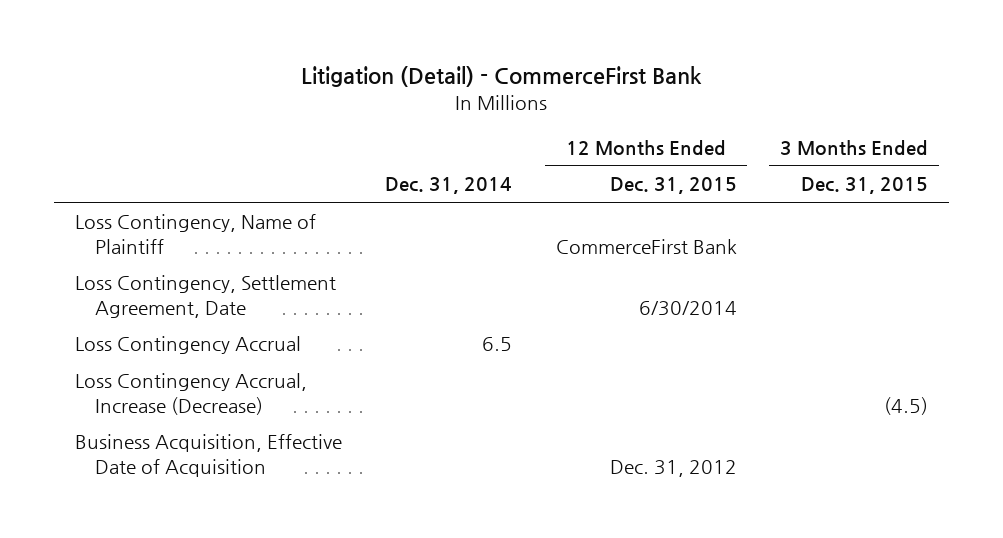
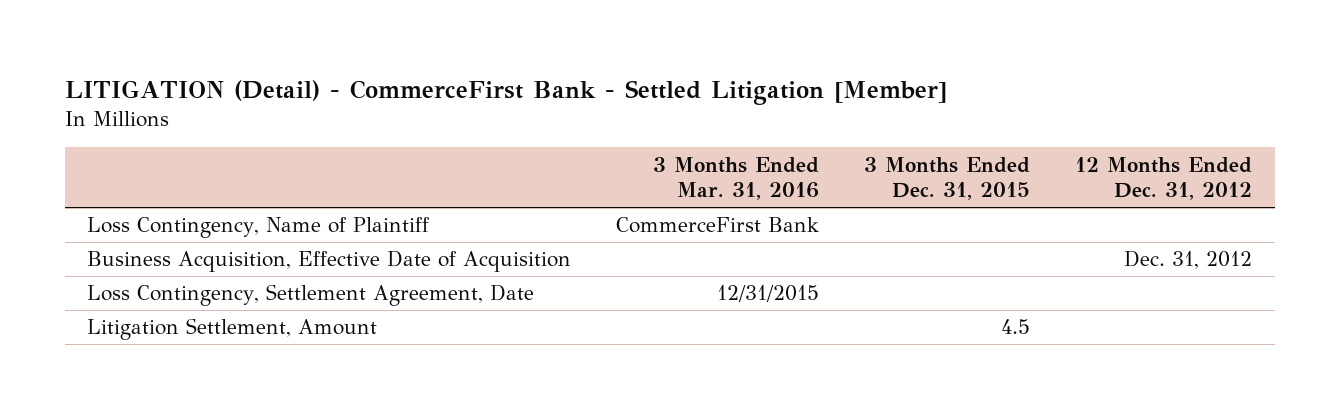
- Litigation (Detail) - CommerceFirst Bank
+ LITIGATION (Detail) - CommerceFirst Bank - Settled Litigation [Member]
- | Dec. 31, 2014 | 12 Months Ended Dec. 31, 2015 | 3 Months Ended Dec. 31, 2015
+ | 3 Months Ended Mar. 31, 2016 | 3 Months Ended Dec. 31, 2015 | 12 Months Ended Dec. 31, 2012
- Loss Contingency Accrual | 6.5 | |
- Loss Contingency Accrual, Increase (Decrease) | | | (4.5)
moved down: Loss Contingency, Settlement Agreement, Date | 12/31/2015 | |
+ Litigation Settlement, Amount | | 4.5 |

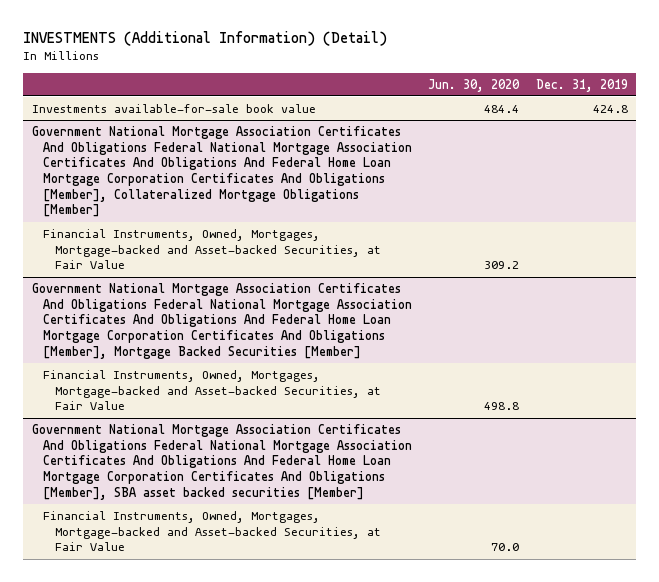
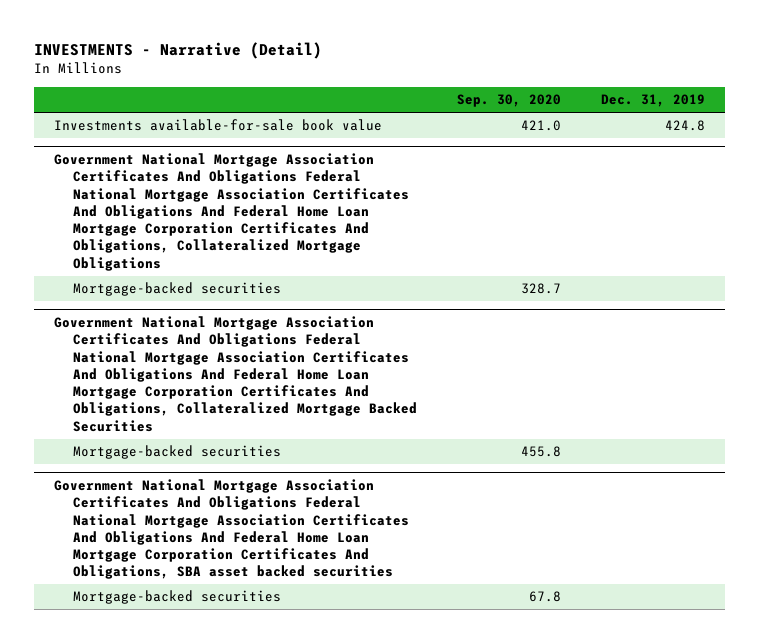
- INVESTMENTS (Additional Information) (Detail)
+ INVESTMENTS - Narrative (Detail)
- | Jun. 30, 2020 | Dec. 31, 2019
+ | Sep. 30, 2020 | Dec. 31, 2019
- Government National Mortgage Association Certificates And Obligations Federal National Mortgage Association Certificates And Obligations And Federal Home Loan Mortgage Corporation Certificates And Obligations [Member], Collateralized Mortgage Obligations [Member]
- Financial Instruments, Owned, Mortgages, Mortgage-backed and Asset-backed Securities, at Fair Value | 309.2 |
- Government National Mortgage Association Certificates And Obligations Federal National Mortgage Association Certificates And Obligations And Federal Home Loan Mortgage Corporation Certificates And Obligations [Member], Mortgage Backed Securities [Member]
- Financial Instruments, Owned, Mortgages, Mortgage-backed and Asset-backed Securities, at Fair Value | 498.8 |
- Government National Mortgage Association Certificates And Obligations Federal National Mortgage Association Certificates And Obligations And Federal Home Loan Mortgage Corporation Certificates And Obligations [Member], SBA asset backed securities [Member]
- Financial Instruments, Owned, Mortgages, Mortgage-backed and Asset-backed Securities, at Fair Value | 70.0 |
+ Government National Mortgage Association Certificates And Obligations Federal National Mortgage Association Certificates And Obligations And Federal Home Loan Mortgage Corporation Certificates And Obligations, Collateralized Mortgage Obligations
+ Mortgage-backed securities | 328.7 |
+ Government National Mortgage Association Certificates And Obligations Federal National Mortgage Association Certificates And Obligations And Federal Home Loan Mortgage Corporation Certificates And Obligations, Collateralized Mortgage Backed Securities
+ Mortgage-backed securities | 455.8 |
+ Government National Mortgage Association Certificates And Obligations Federal National Mortgage Association Certificates And Obligations And Federal Home Loan Mortgage Corporation Certificates And Obligations, SBA asset backed securities
+ Mortgage-backed securities | 67.8 |

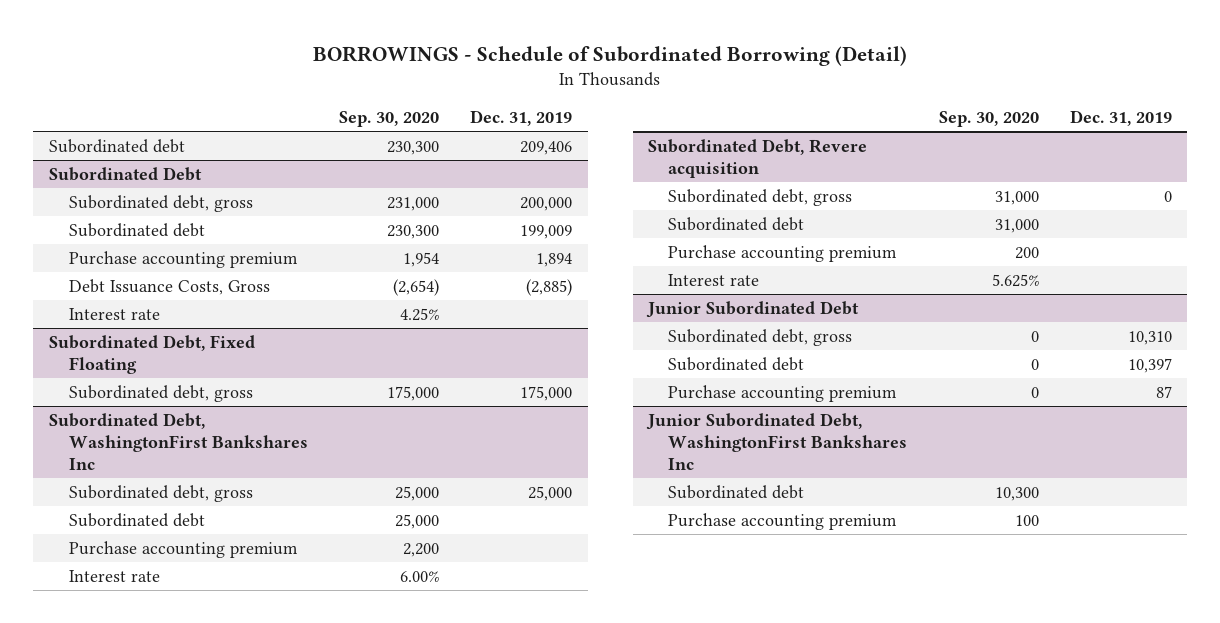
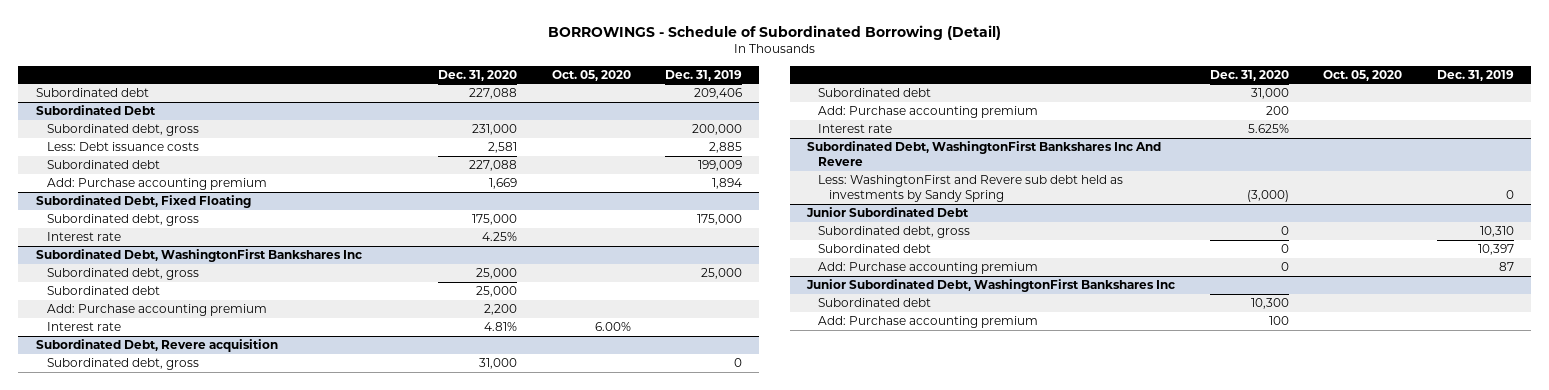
- | Sep. 30, 2020 | Dec. 31, 2019
+ | Dec. 31, 2020 | Oct. 05, 2020 | Dec. 31, 2019
@ Subordinated Debt
+ Less: Debt issuance costs | 2,581 | | 2,885
- Purchase accounting premium | 1,954 | 1,894
- Debt Issuance Costs, Gross | (2,654) | (2,885)
- Interest rate | 4.25% |
+ Add: Purchase accounting premium | 1,669 | | 1,894
@ Subordinated Debt, Fixed Floating
+ Interest rate | 4.25% | |
@ Subordinated Debt, WashingtonFirst Bankshares Inc
- Purchase accounting premium | 2,200 |
+ Add: Purchase accounting premium | 2,200 | |
@ Subordinated Debt, Revere acquisition
- Purchase accounting premium | 200 |
+ Add: Purchase accounting premium | 200 | |
+ Subordinated Debt, WashingtonFirst Bankshares Inc And Revere
+ Less: WashingtonFirst and Revere sub debt held as investments by Sandy Spring | (3,000) | | 0
@ Junior Subordinated Debt
- Purchase accounting premium | 0 | 87
+ Add: Purchase accounting premium | 0 | | 87
@ Junior Subordinated Debt, WashingtonFirst Bankshares Inc
- Purchase accounting premium | 100 |
+ Add: Purchase accounting premium | 100 | |

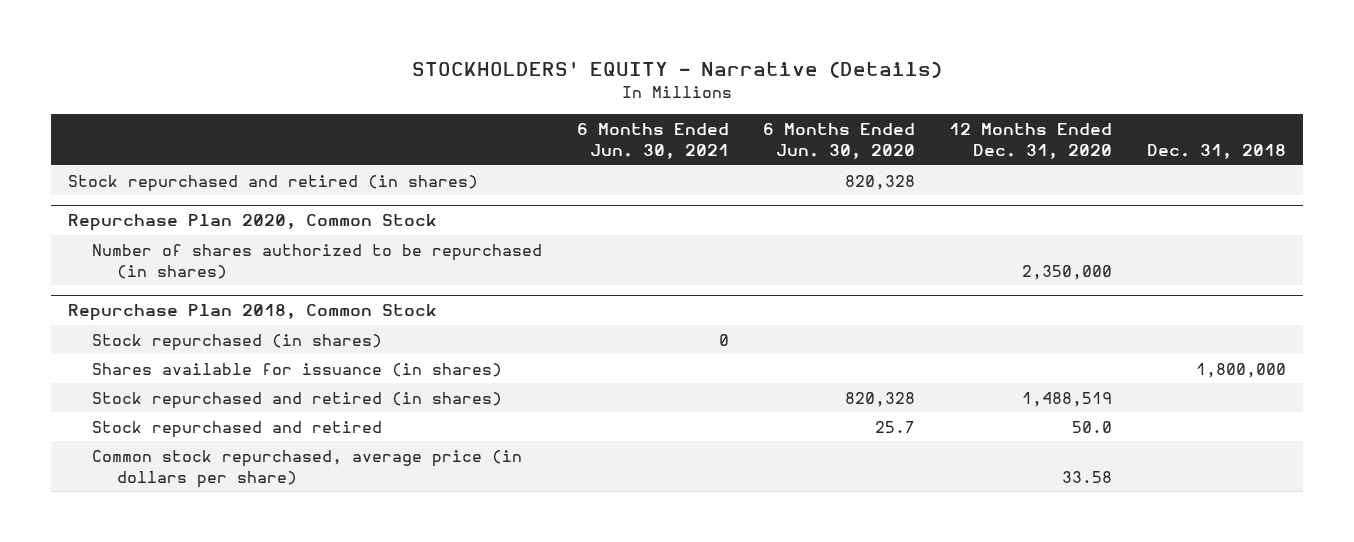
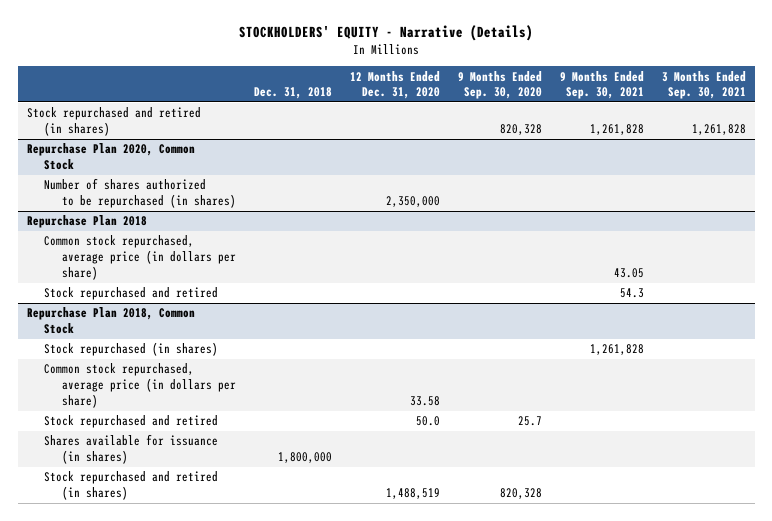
- | 6 Months Ended Jun. 30, 2021 | 6 Months Ended Jun. 30, 2020 | 12 Months Ended Dec. 31, 2020 | Dec. 31, 2018
+ | Dec. 31, 2018 | 12 Months Ended Dec. 31, 2020 | 9 Months Ended Sep. 30, 2020 | 9 Months Ended Sep. 30, 2021 | 3 Months Ended Sep. 30, 2021
+ Repurchase Plan 2018
+ Common stock repurchased, average price (in dollars per share) | | | | 43.05 |
+ Stock repurchased and retired | | | | 54.3 |
@ Repurchase Plan 2018, Common Stock
moved up: Common stock repurchased, average price (in dollars per share) | | 33.58 | | |
moved up: Stock repurchased and retired | | 50.0 | 25.7 | |

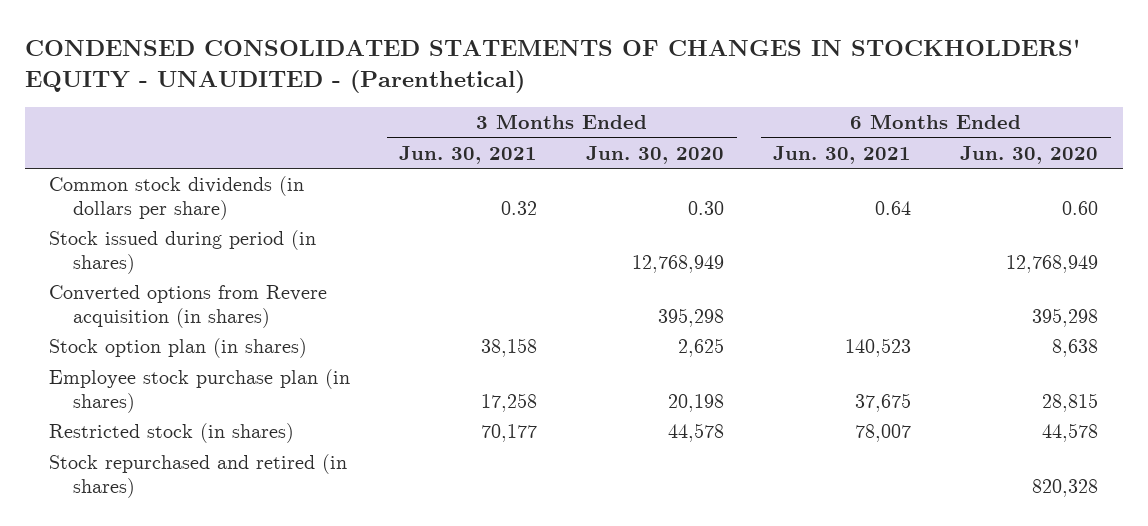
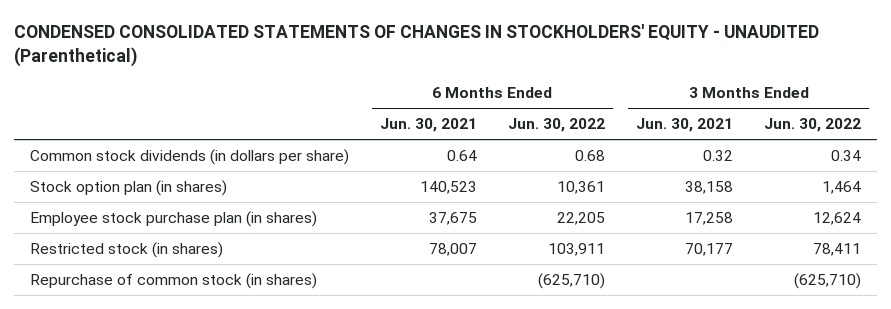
- CONDENSED CONSOLIDATED STATEMENTS OF CHANGES IN STOCKHOLDERS' EQUITY - UNAUDITED - (Parenthetical)
+ CONDENSED CONSOLIDATED STATEMENTS OF CHANGES IN STOCKHOLDERS' EQUITY - UNAUDITED (Parenthetical)
- | 3 Months Ended Jun. 30, 2021 | 3 Months Ended Jun. 30, 2020 | 6 Months Ended Jun. 30, 2021 | 6 Months Ended Jun. 30, 2020
+ | 6 Months Ended Jun. 30, 2021 | 6 Months Ended Jun. 30, 2022 | 3 Months Ended Jun. 30, 2021 | 3 Months Ended Jun. 30, 2022
- Stock issued during period (in shares) | | 12,768,949 | | 12,768,949
- Converted options from Revere acquisition (in shares) | | 395,298 | | 395,298
- Stock repurchased and retired (in shares) | | | | 820,328
+ Repurchase of common stock (in shares) | | (625,710) | | (625,710)

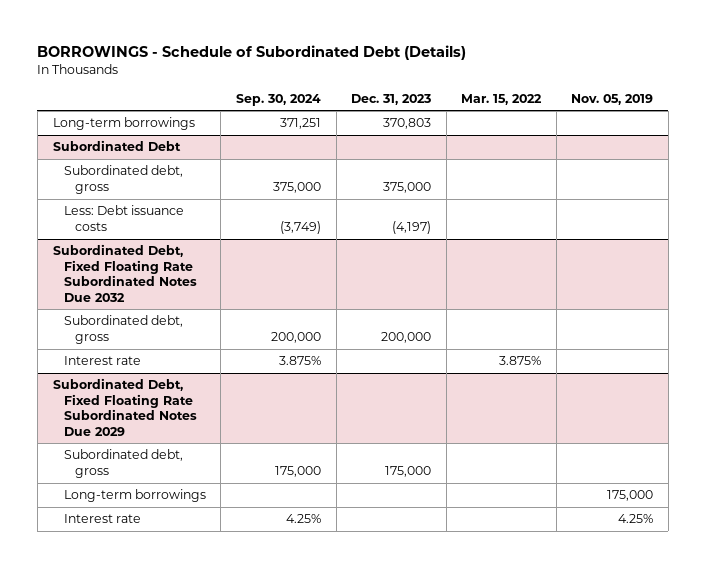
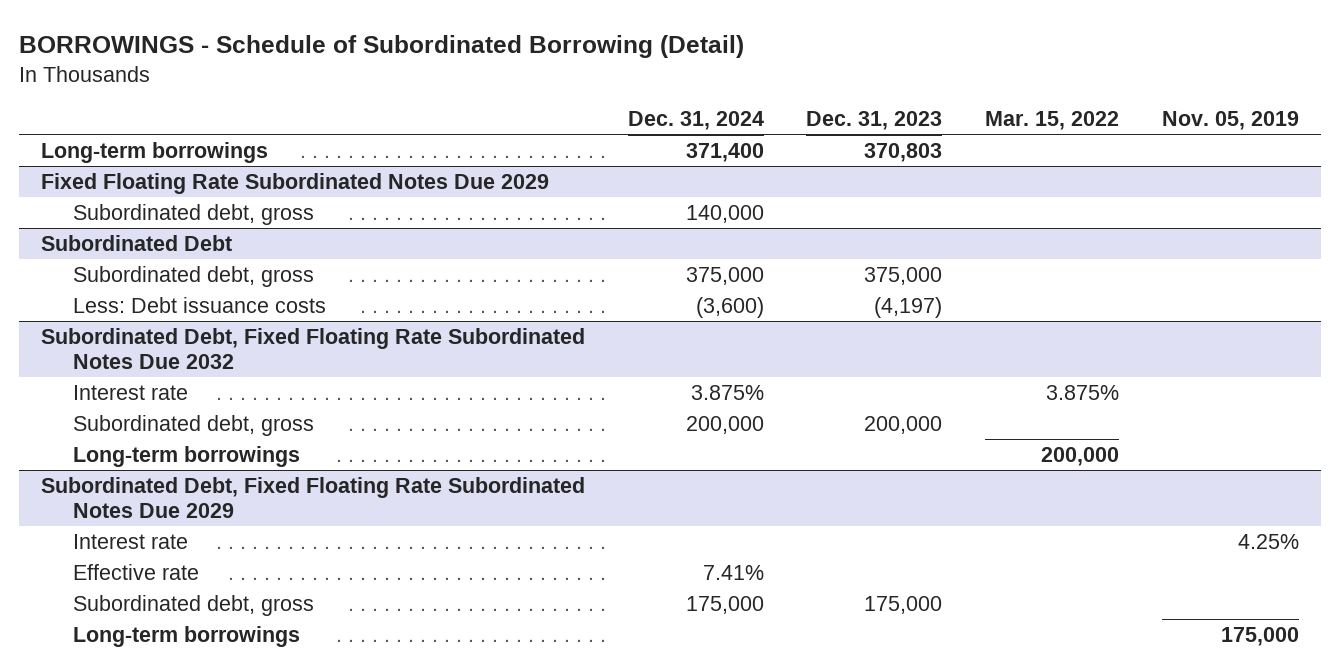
- BORROWINGS - Schedule of Subordinated Debt (Details)
+ BORROWINGS - Schedule of Subordinated Borrowing (Detail)
- | Sep. 30, 2024 | Dec. 31, 2023 | Mar. 15, 2022 | Nov. 05, 2019
+ | Dec. 31, 2024 | Dec. 31, 2023 | Mar. 15, 2022 | Nov. 05, 2019
+ Fixed Floating Rate Subordinated Notes Due 2029
+ Subordinated debt, gross | 140,000 | | |
@ Subordinated Debt, Fixed Floating Rate Subordinated Notes Due 2032
moved down: Subordinated debt, gross | 200,000 | 200,000 | |
+ Long-term borrowings | | | 200,000 |
@ Subordinated Debt, Fixed Floating Rate Subordinated Notes Due 2029
moved up: Interest rate | | | | 4.25%
+ Effective rate | 7.41% | | |

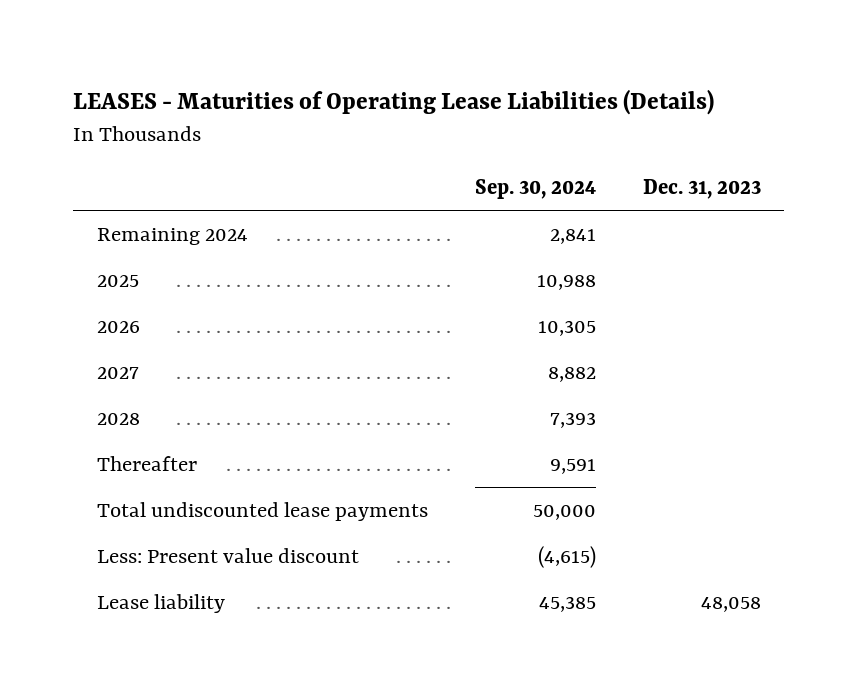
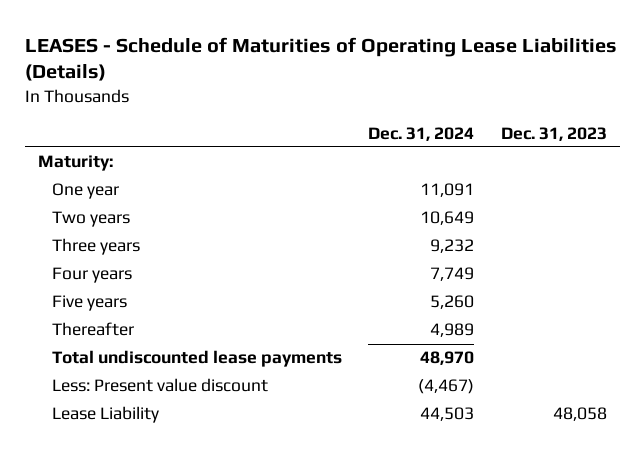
- LEASES - Maturities of Operating Lease Liabilities (Details)
+ LEASES - Schedule of Maturities of Operating Lease Liabilities (Details)
- | Sep. 30, 2024 | Dec. 31, 2023
+ | Dec. 31, 2024 | Dec. 31, 2023
- Remaining 2024 | 2,841 |
- 2025 | 10,988 |
- 2026 | 10,305 |
- 2027 | 8,882 |
- 2028 | 7,393 |
+ Maturity:
+ One year | 11,091 |
+ Two years | 10,649 |
+ Three years | 9,232 |
+ Four years | 7,749 |
+ Five years | 5,260 |
- Lease liability | 45,385 | 48,058
+ Lease Liability | 44,503 | 48,058

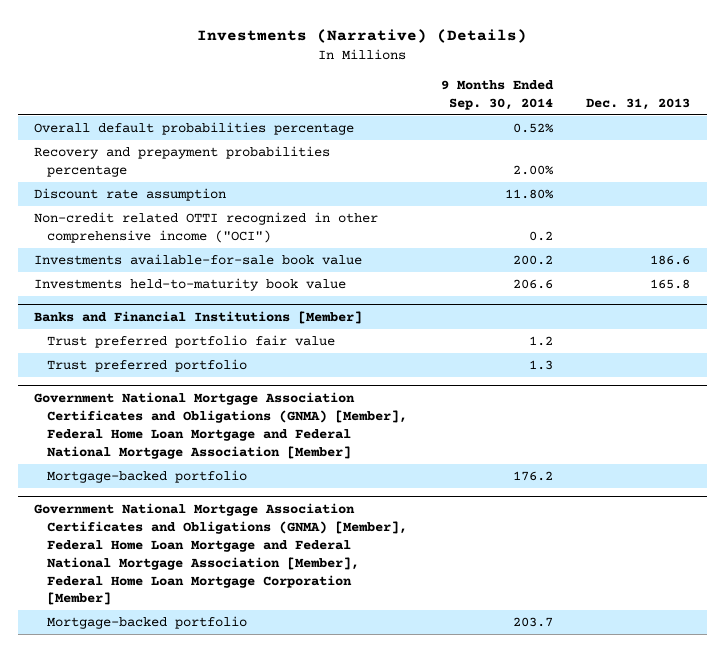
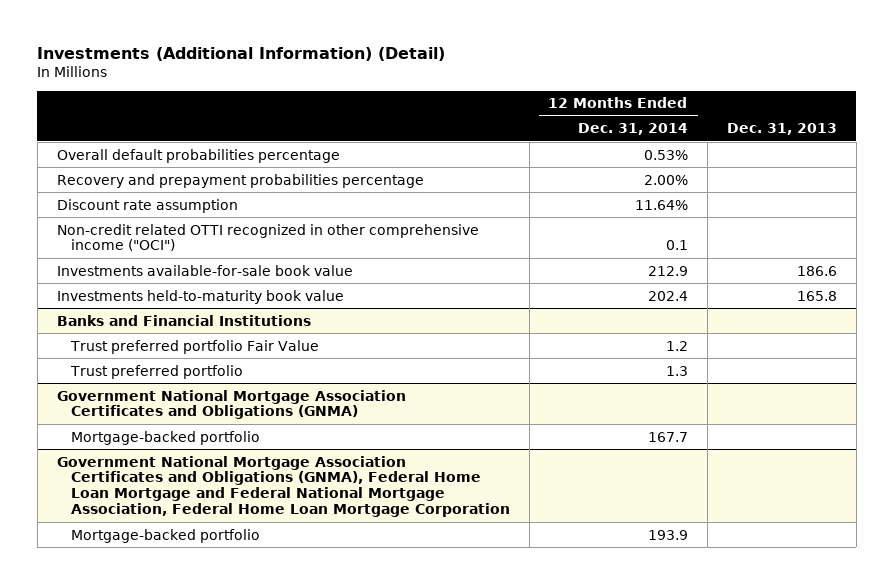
- Investments (Narrative) (Details)
+ Investments (Additional Information) (Detail)
- | 9 Months Ended Sep. 30, 2014 | Dec. 31, 2013
+ | 12 Months Ended Dec. 31, 2014 | Dec. 31, 2013
- Banks and Financial Institutions [Member]
- Trust preferred portfolio fair value | 1.2 |
+ Banks and Financial Institutions
+ Trust preferred portfolio Fair Value | 1.2 |
- Government National Mortgage Association Certificates and Obligations (GNMA) [Member], Federal Home Loan Mortgage and Federal National Mortgage Association [Member]
+ Government National Mortgage Association Certificates and Obligations (GNMA)
- Government National Mortgage Association Certificates and Obligations (GNMA) [Member], Federal Home Loan Mortgage and Federal National Mortgage Association [Member], Federal Home Loan Mortgage Corporation [Member]
+ Government National Mortgage Association Certificates and Obligations (GNMA), Federal Home Loan Mortgage and Federal National Mortgage Association, Federal Home Loan Mortgage Corporation

